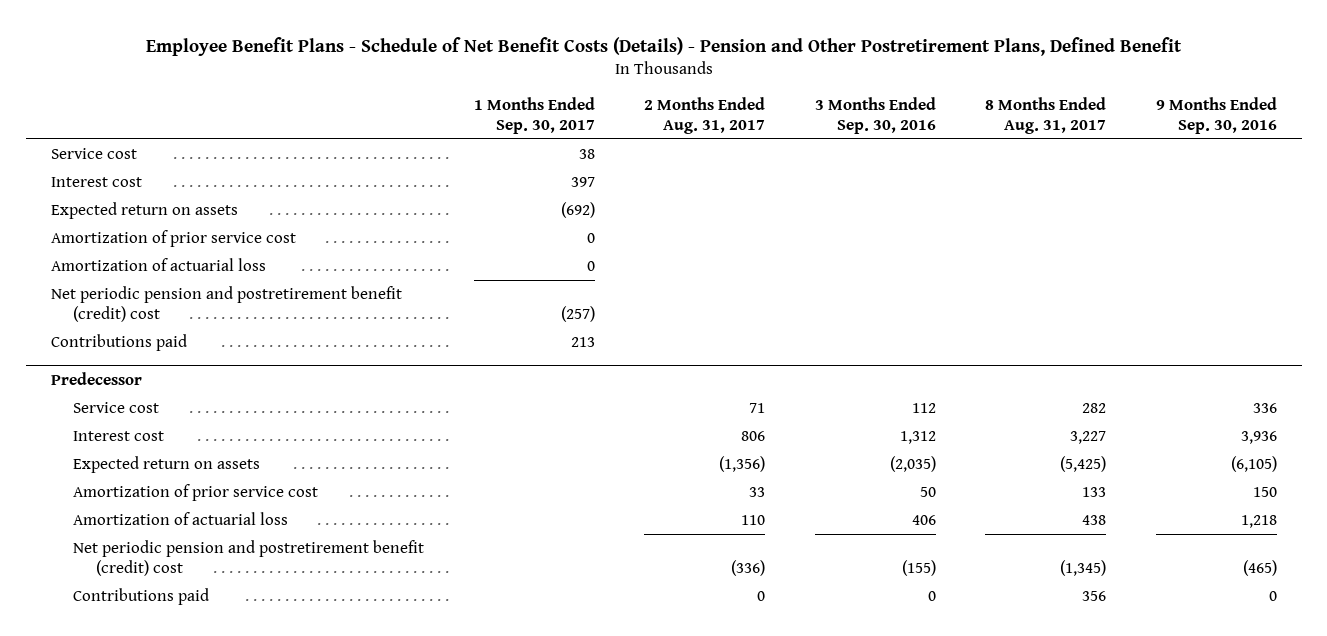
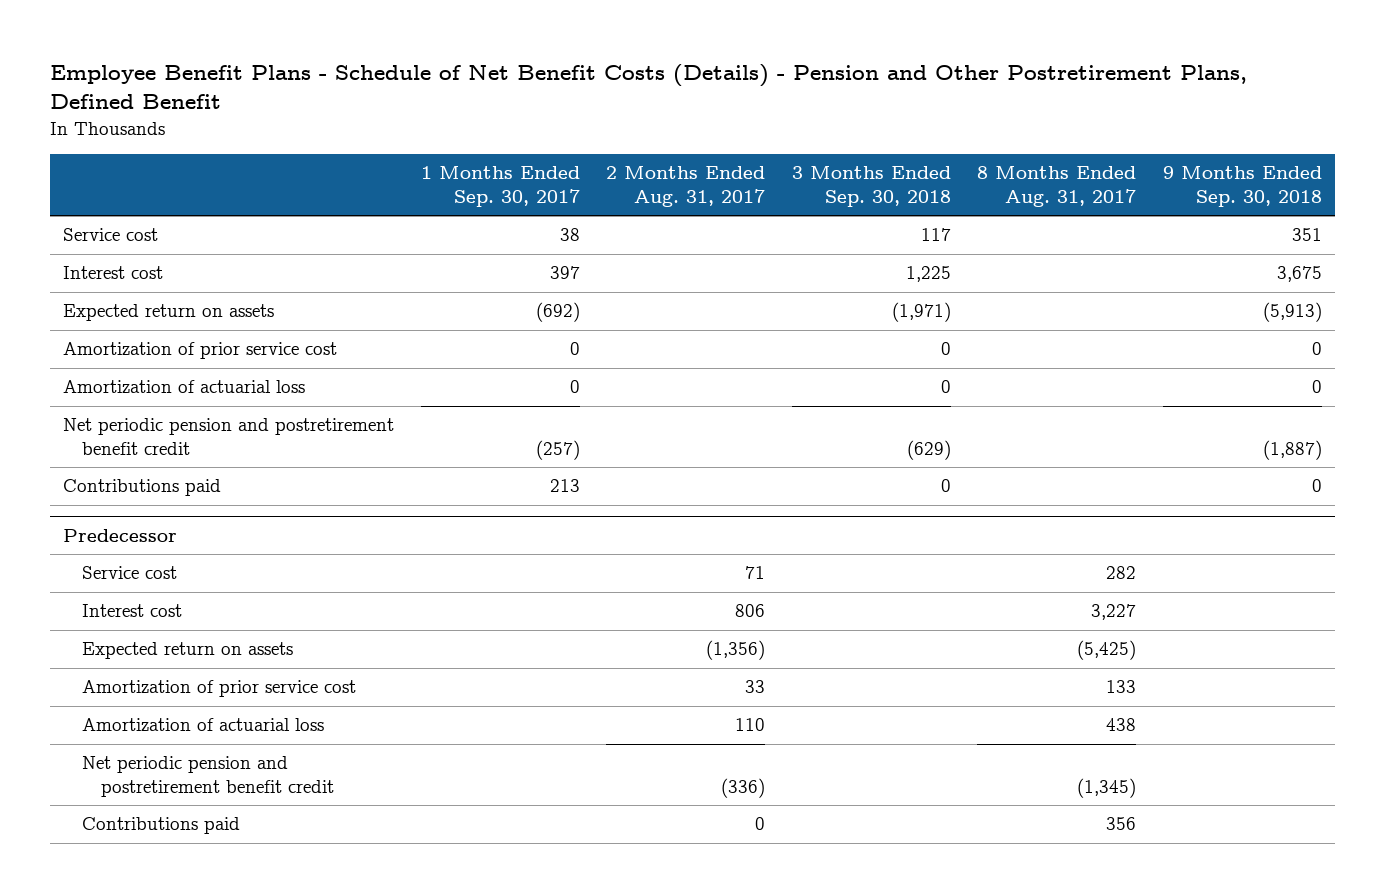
- | 1 Months Ended Sep. 30, 2017 | 2 Months Ended Aug. 31, 2017 | 3 Months Ended Sep. 30, 2016 | 8 Months Ended Aug. 31, 2017 | 9 Months Ended Sep. 30, 2016
+ | 1 Months Ended Sep. 30, 2017 | 2 Months Ended Aug. 31, 2017 | 3 Months Ended Sep. 30, 2018 | 8 Months Ended Aug. 31, 2017 | 9 Months Ended Sep. 30, 2018
- Net periodic pension and postretirement benefit (credit) cost | (257) | | | |
+ Net periodic pension and postretirement benefit credit | (257) | | (629) | | (1,887)
@ Predecessor
- Net periodic pension and postretirement benefit (credit) cost | | (336) | (155) | (1,345) | (465)
+ Net periodic pension and postretirement benefit credit | | (336) | | (1,345) |

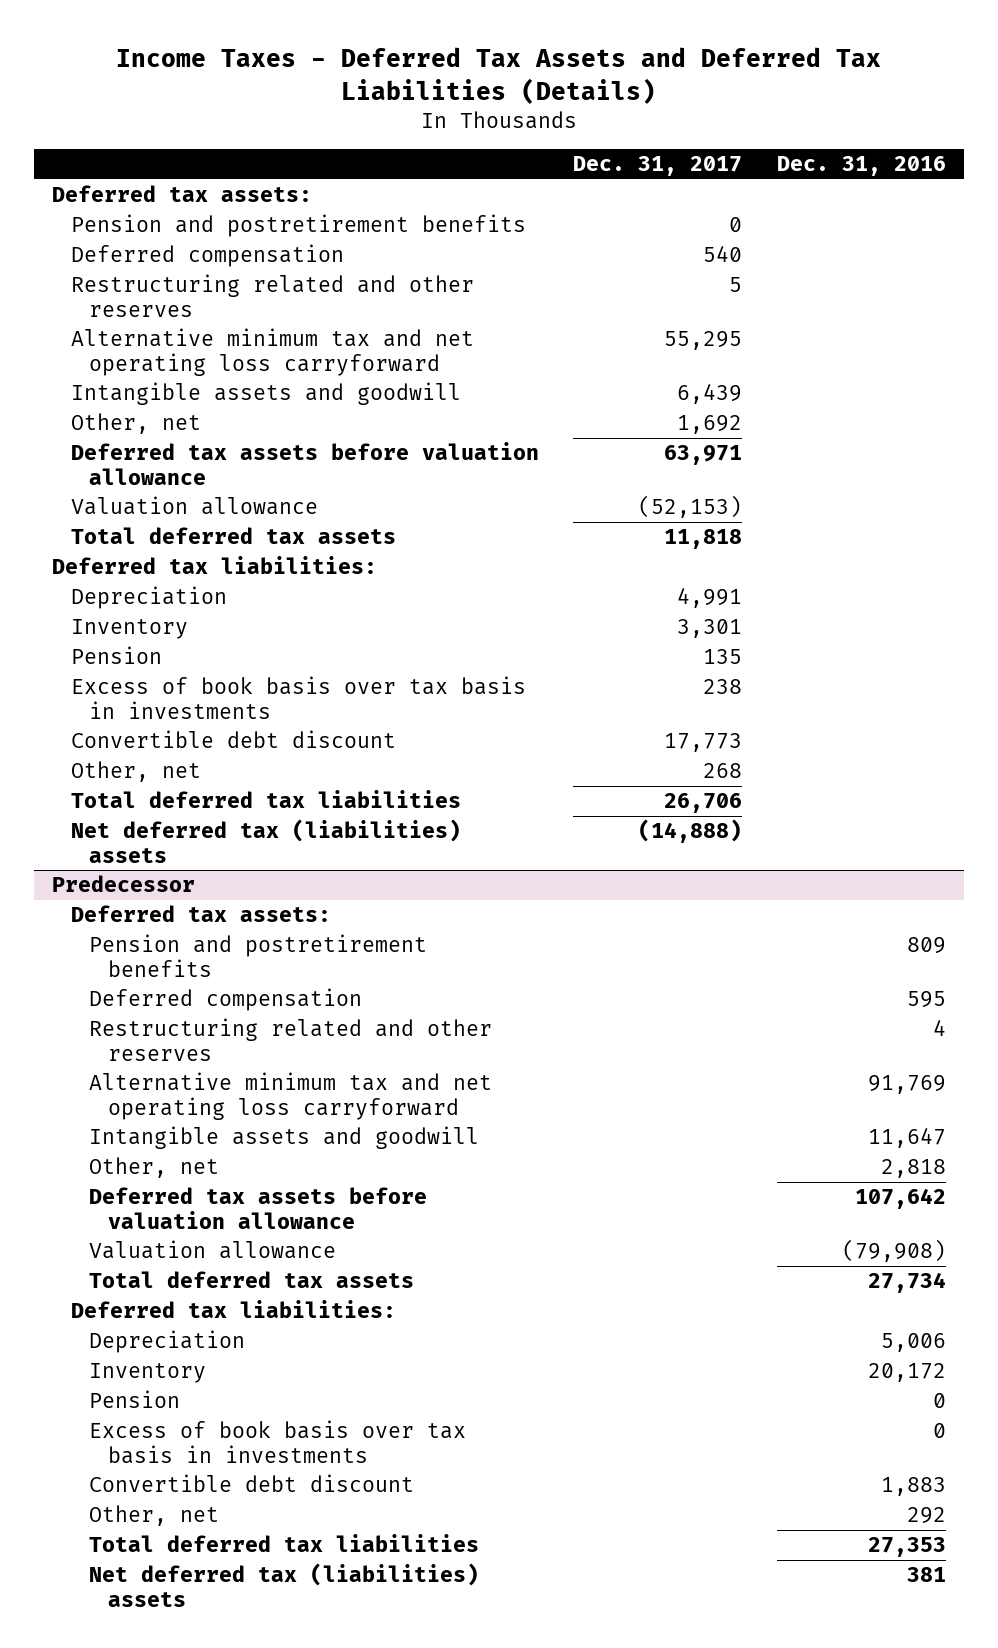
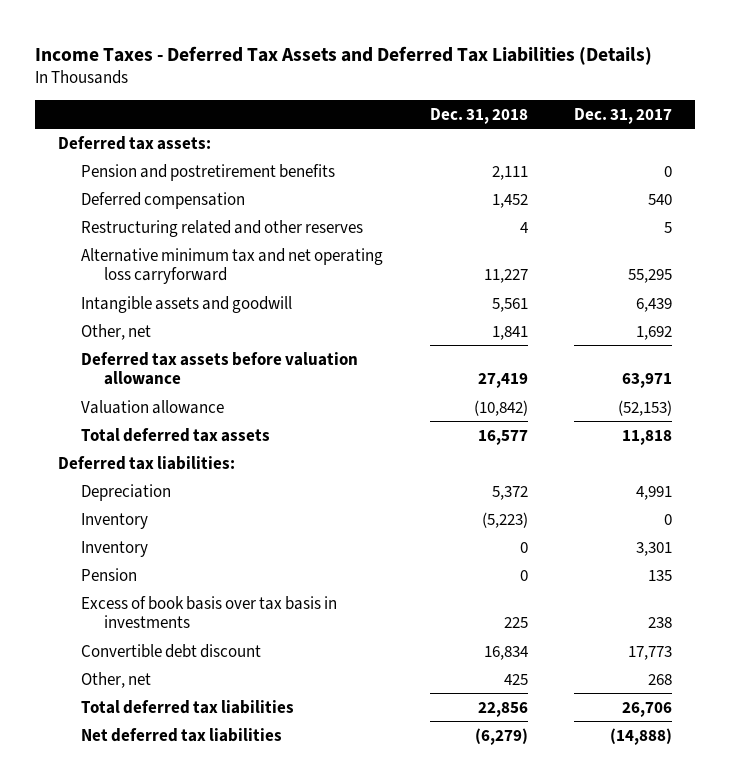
- | Dec. 31, 2017 | Dec. 31, 2016
+ | Dec. 31, 2018 | Dec. 31, 2017
+ Inventory | (5,223) | 0
- Net deferred tax (liabilities) assets | (14,888) |
- Predecessor
- Deferred tax assets:
- Pension and postretirement benefits | | 809
- Deferred compensation | | 595
- Restructuring related and other reserves | | 4
- Alternative minimum tax and net operating loss carryforward | | 91,769
- Intangible assets and goodwill | | 11,647
- Other, net | | 2,818
- Deferred tax assets before valuation allowance | | 107,642
- Valuation allowance | | (79,908)
- Total deferred tax assets | | 27,734
- Deferred tax liabilities:
- Depreciation | | 5,006
- Inventory | | 20,172
- Pension | | 0
- Excess of book basis over tax basis in investments | | 0
- Convertible debt discount | | 1,883
- Other, net | | 292
- Total deferred tax liabilities | | 27,353
- Net deferred tax (liabilities) assets | | 381
+ Net deferred tax liabilities | (6,279) | (14,888)

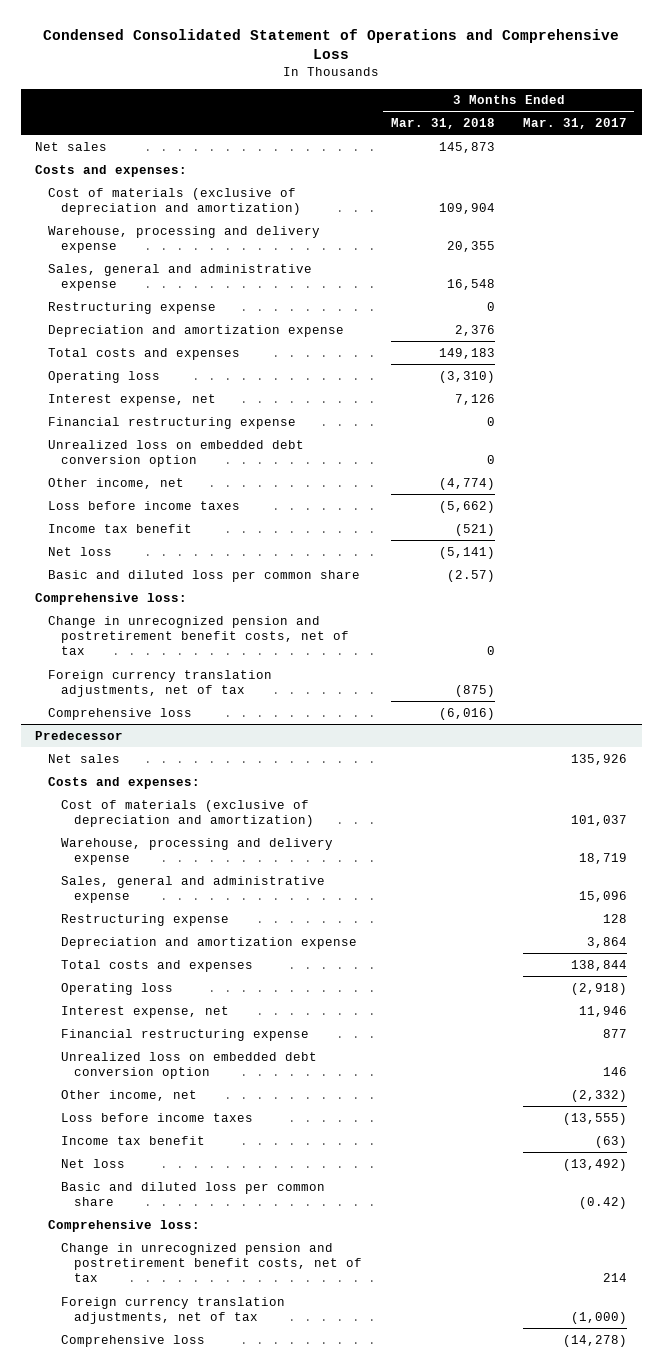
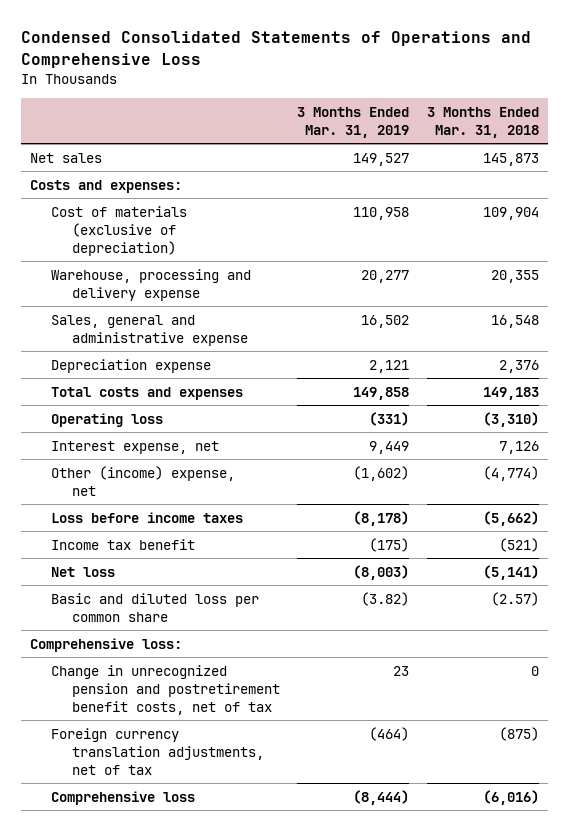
- Condensed Consolidated Statement of Operations and Comprehensive Loss
+ Condensed Consolidated Statements of Operations and Comprehensive Loss
- | 3 Months Ended Mar. 31, 2018 | 3 Months Ended Mar. 31, 2017
+ | 3 Months Ended Mar. 31, 2019 | 3 Months Ended Mar. 31, 2018
- Cost of materials (exclusive of depreciation and amortization) | 109,904 |
+ Cost of materials (exclusive of depreciation) | 110,958 | 109,904
- Restructuring expense | 0 |
- Depreciation and amortization expense | 2,376 |
+ Depreciation expense | 2,121 | 2,376
- Financial restructuring expense | 0 |
- Unrealized loss on embedded debt conversion option | 0 |
- Other income, net | (4,774) |
+ Other (income) expense, net | (1,602) | (4,774)
- Predecessor
- Net sales | | 135,926
- Costs and expenses:
- Cost of materials (exclusive of depreciation and amortization) | | 101,037
- Warehouse, processing and delivery expense | | 18,719
- Sales, general and administrative expense | | 15,096
- Restructuring expense | | 128
- Depreciation and amortization expense | | 3,864
- Total costs and expenses | | 138,844
- Operating loss | | (2,918)
- Interest expense, net | | 11,946
- Financial restructuring expense | | 877
- Unrealized loss on embedded debt conversion option | | 146
- Other income, net | | (2,332)
- Loss before income taxes | | (13,555)
- Income tax benefit | | (63)
- Net loss | | (13,492)
- Basic and diluted loss per common share | | (0.42)
- Comprehensive loss:
- Change in unrecognized pension and postretirement benefit costs, net of tax | | 214
- Foreign currency translation adjustments, net of tax | | (1,000)
- Comprehensive loss | | (14,278)

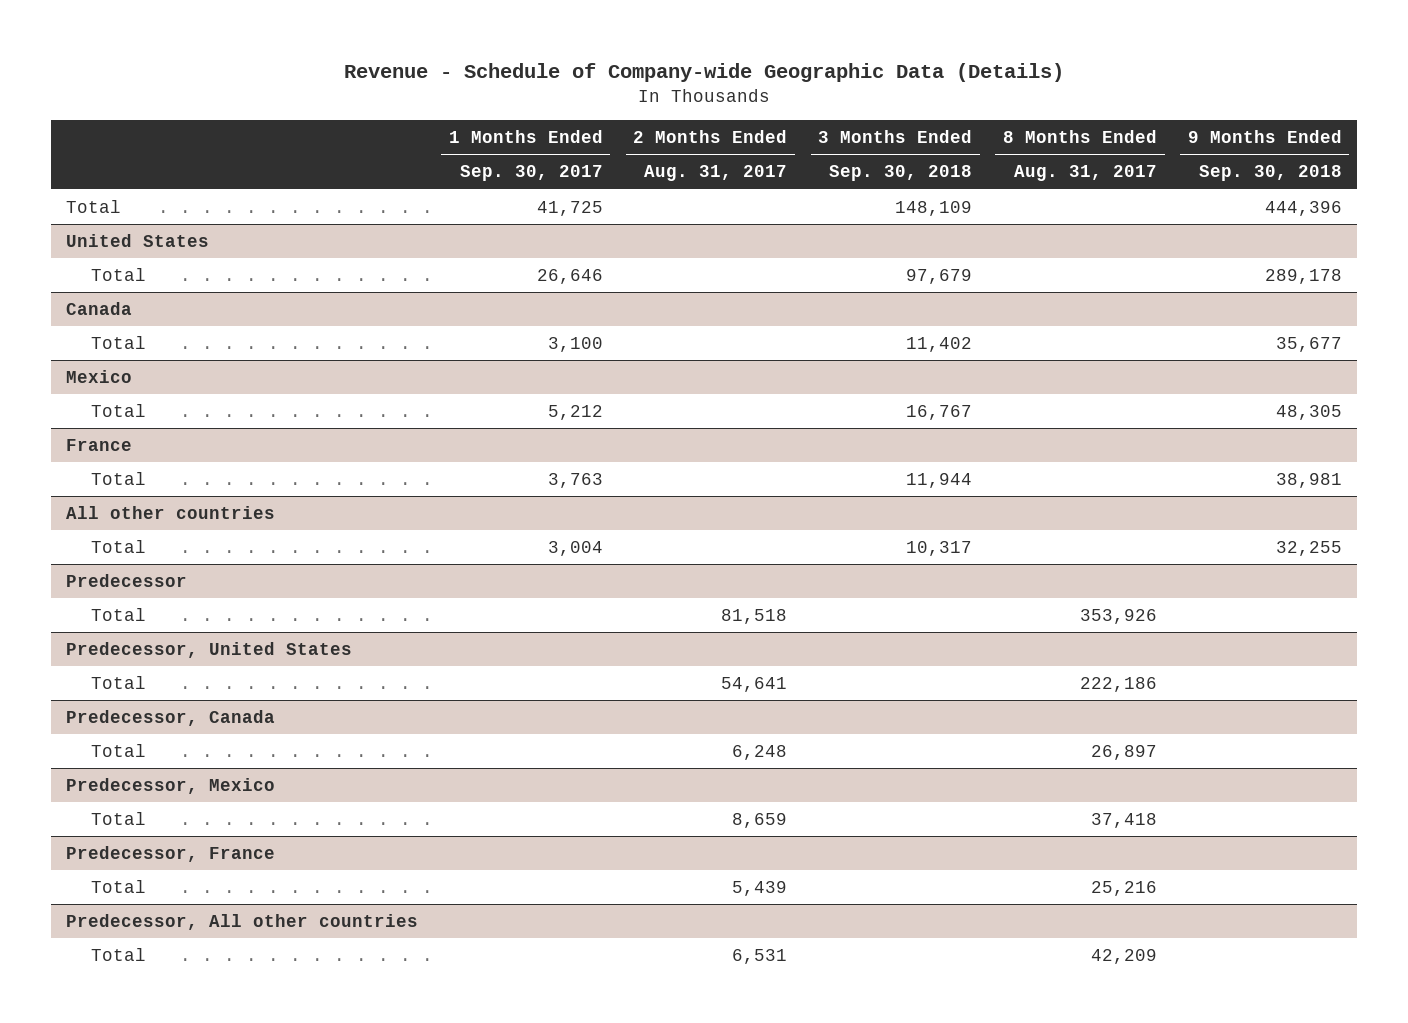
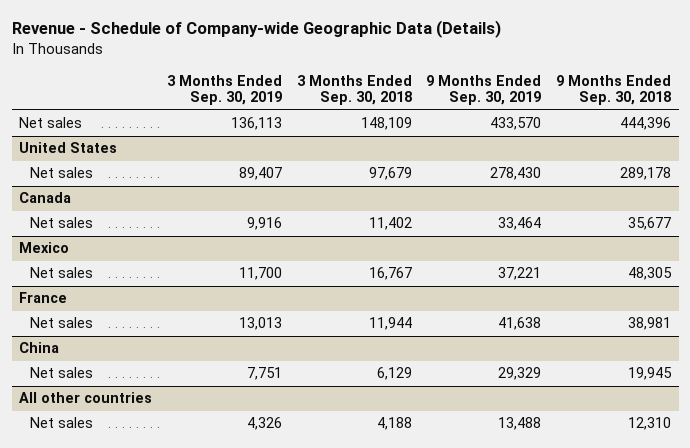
- | 1 Months Ended Sep. 30, 2017 | 2 Months Ended Aug. 31, 2017 | 3 Months Ended Sep. 30, 2018 | 8 Months Ended Aug. 31, 2017 | 9 Months Ended Sep. 30, 2018
+ | 3 Months Ended Sep. 30, 2019 | 3 Months Ended Sep. 30, 2018 | 9 Months Ended Sep. 30, 2019 | 9 Months Ended Sep. 30, 2018
- Total | 41,725 | | 148,109 | | 444,396
+ Net sales | 136,113 | 148,109 | 433,570 | 444,396
@ United States
- Total | 26,646 | | 97,679 | | 289,178
+ Net sales | 89,407 | 97,679 | 278,430 | 289,178
@ Canada
- Total | 3,100 | | 11,402 | | 35,677
+ Net sales | 9,916 | 11,402 | 33,464 | 35,677
@ Mexico
- Total | 5,212 | | 16,767 | | 48,305
+ Net sales | 11,700 | 16,767 | 37,221 | 48,305
@ France
- Total | 3,763 | | 11,944 | | 38,981
+ Net sales | 13,013 | 11,944 | 41,638 | 38,981
+ China
+ Net sales | 7,751 | 6,129 | 29,329 | 19,945
@ All other countries
- Total | 3,004 | | 10,317 | | 32,255
- Predecessor
- Total | | 81,518 | | 353,926 |
- Predecessor, United States
- Total | | 54,641 | | 222,186 |
- Predecessor, Canada
- Total | | 6,248 | | 26,897 |
- Predecessor, Mexico
- Total | | 8,659 | | 37,418 |
- Predecessor, France
- Total | | 5,439 | | 25,216 |
- Predecessor, All other countries
- Total | | 6,531 | | 42,209 |
@ All other countries
+ Net sales | 4,326 | 4,188 | 13,488 | 12,310

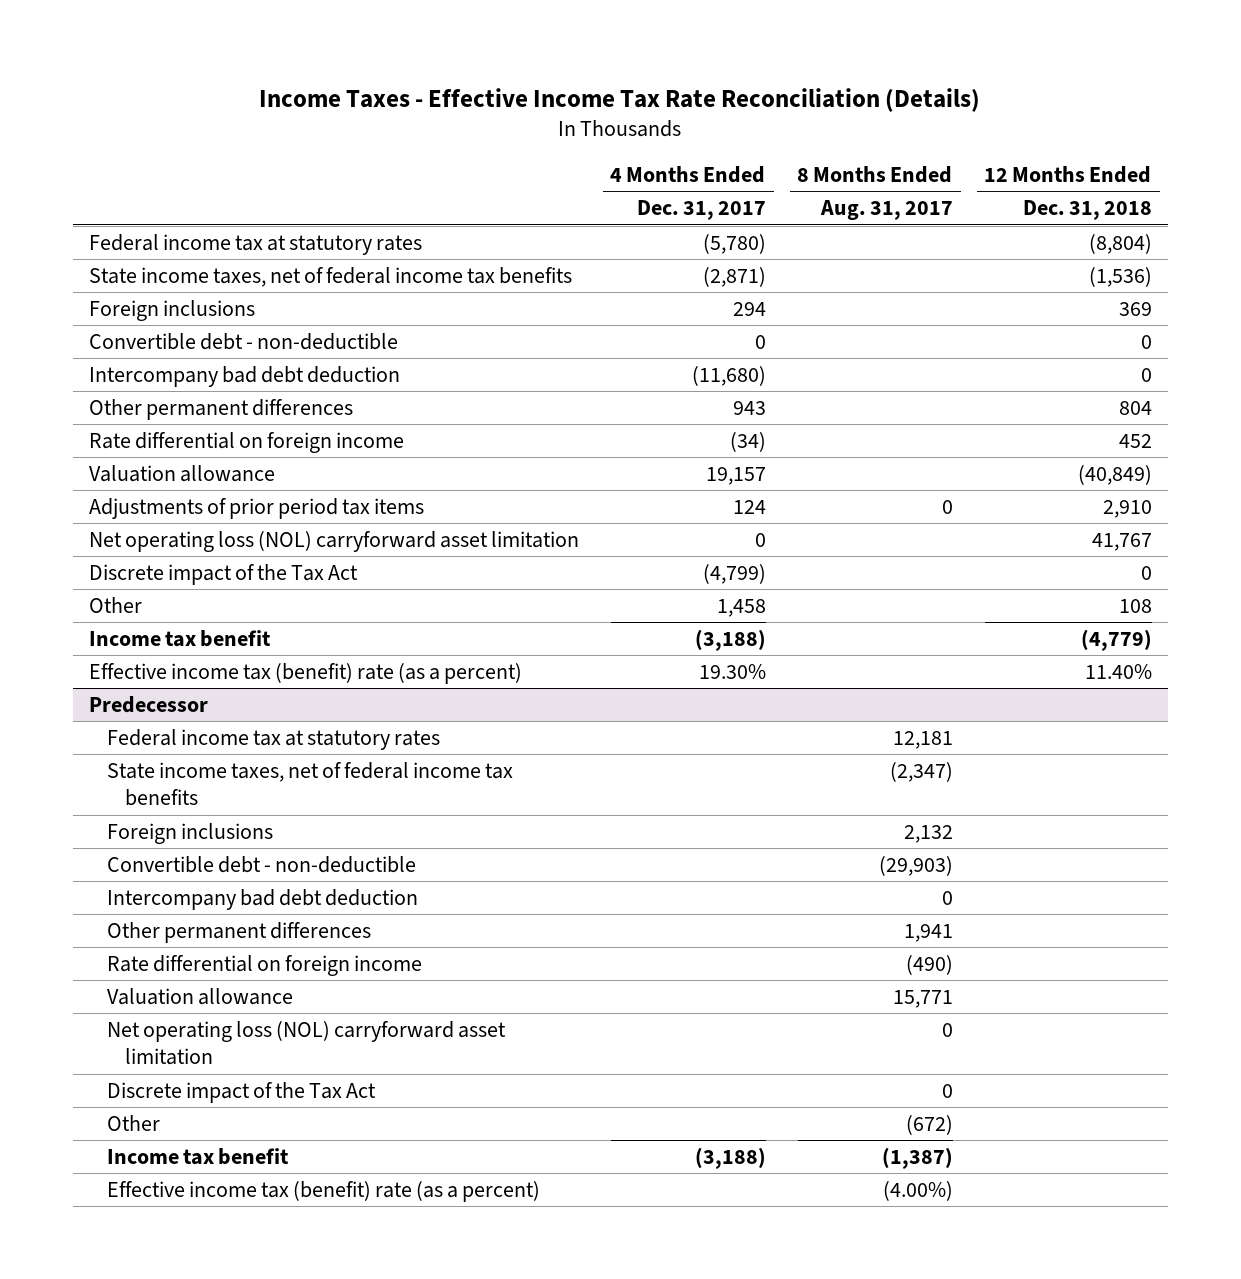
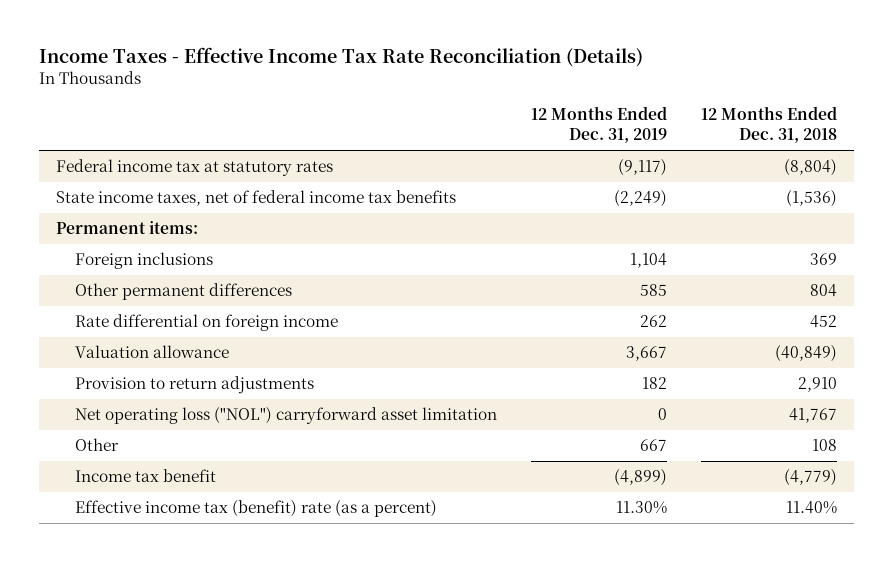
- | 4 Months Ended Dec. 31, 2017 | 8 Months Ended Aug. 31, 2017 | 12 Months Ended Dec. 31, 2018
+ | 12 Months Ended Dec. 31, 2019 | 12 Months Ended Dec. 31, 2018
+ Permanent items:
- Convertible debt - non-deductible | 0 | | 0
- Intercompany bad debt deduction | (11,680) | | 0
- Adjustments of prior period tax items | 124 | 0 | 2,910
- Net operating loss (NOL) carryforward asset limitation | 0 | | 41,767
- Discrete impact of the Tax Act | (4,799) | | 0
+ Provision to return adjustments | 182 | 2,910
+ Net operating loss ("NOL") carryforward asset limitation | 0 | 41,767
- Predecessor
- Federal income tax at statutory rates | | 12,181 |
- State income taxes, net of federal income tax benefits | | (2,347) |
- Foreign inclusions | | 2,132 |
- Convertible debt - non-deductible | | (29,903) |
- Intercompany bad debt deduction | | 0 |
- Other permanent differences | | 1,941 |
- Rate differential on foreign income | | (490) |
- Valuation allowance | | 15,771 |
- Net operating loss (NOL) carryforward asset limitation | | 0 |
- Discrete impact of the Tax Act | | 0 |
- Other | | (672) |
- Income tax benefit | (3,188) | (1,387) |
- Effective income tax (benefit) rate (as a percent) | | (4.00%) |

